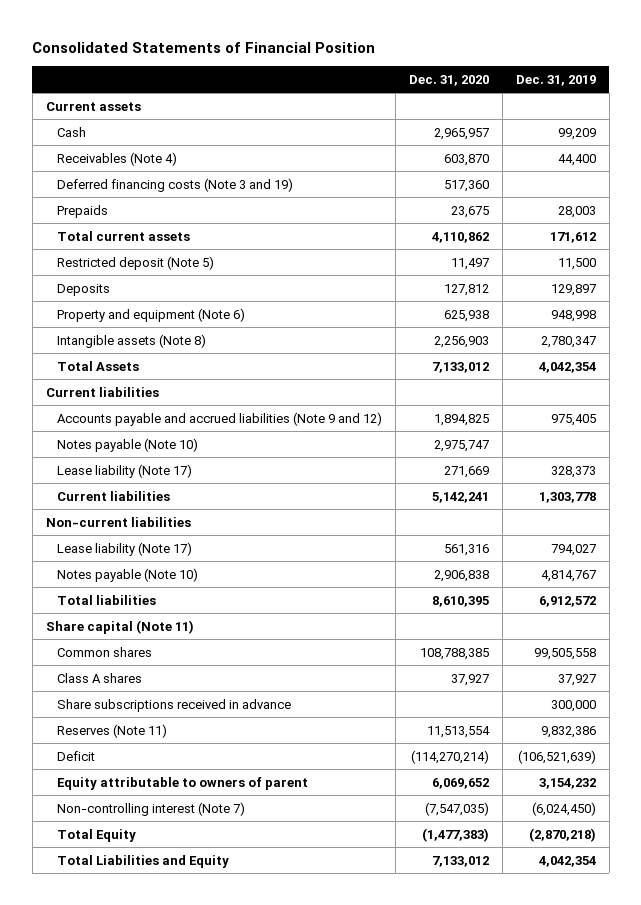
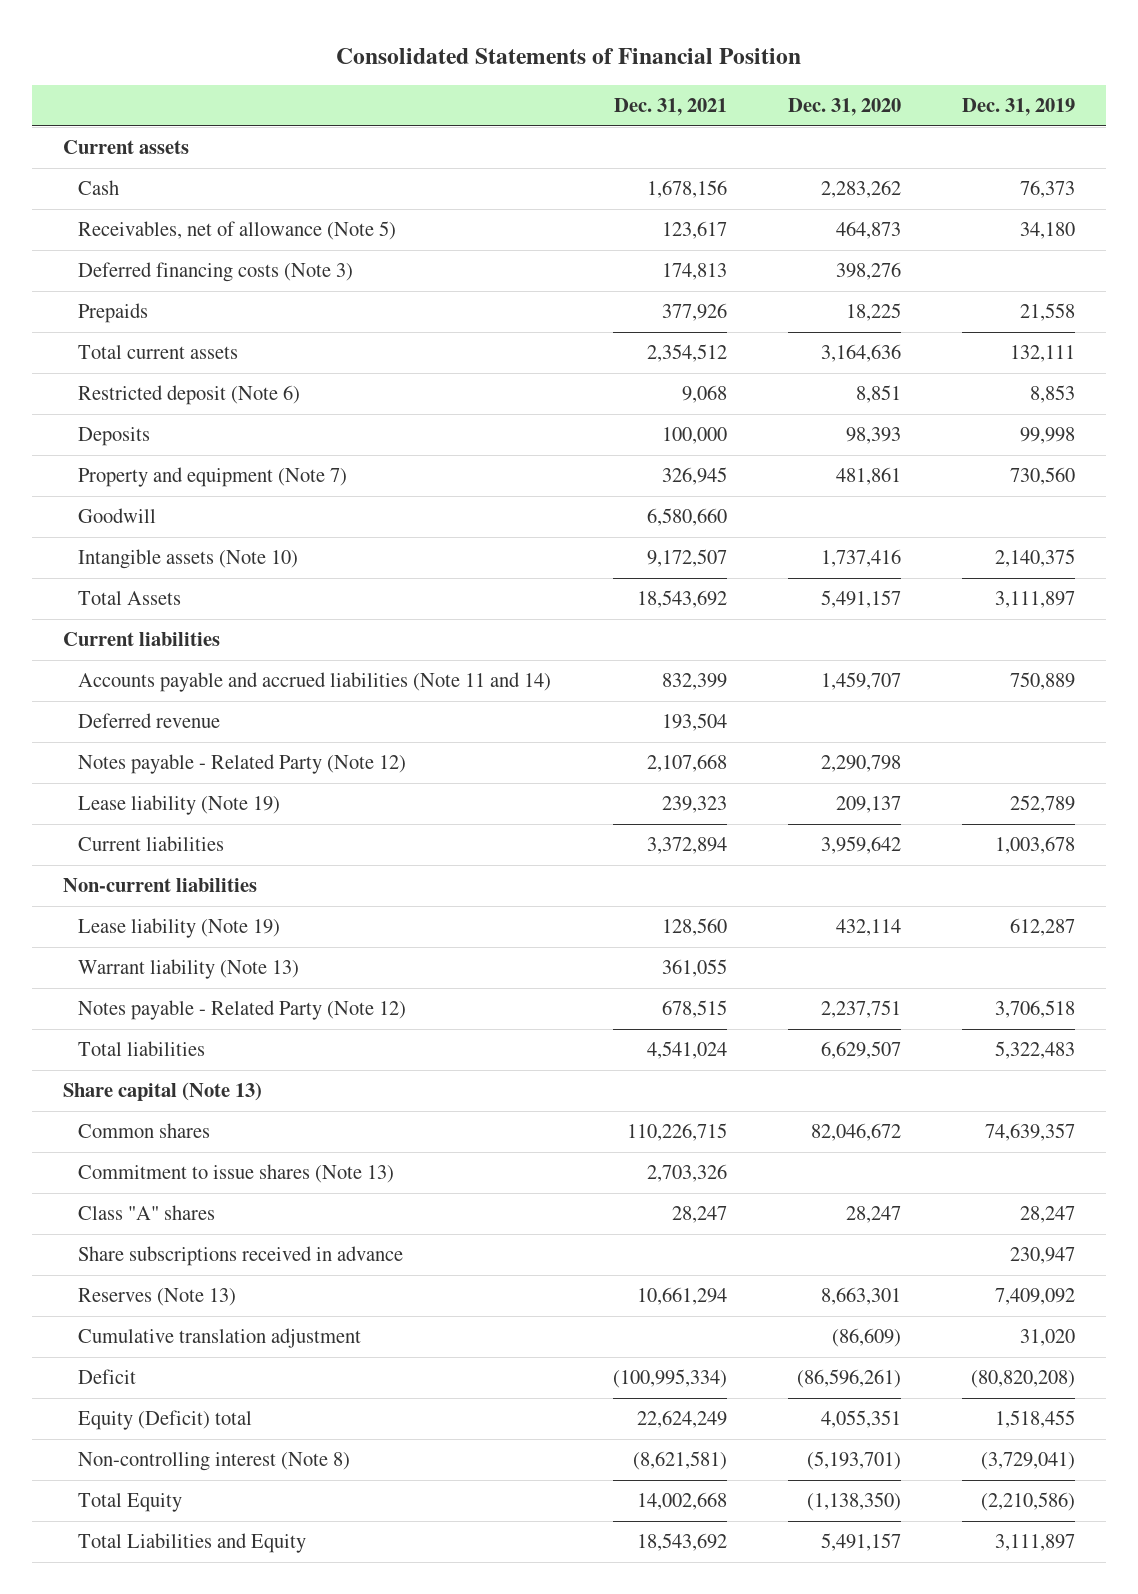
- | Dec. 31, 2020 | Dec. 31, 2019
+ | Dec. 31, 2021 | Dec. 31, 2020 | Dec. 31, 2019
- Cash | 2,965,957 | 99,209
- Receivables (Note 4) | 603,870 | 44,400
- Deferred financing costs (Note 3 and 19) | 517,360 |
- Prepaids | 23,675 | 28,003
- Total current assets | 4,110,862 | 171,612
- Restricted deposit (Note 5) | 11,497 | 11,500
- Deposits | 127,812 | 129,897
- Property and equipment (Note 6) | 625,938 | 948,998
- Intangible assets (Note 8) | 2,256,903 | 2,780,347
- Total Assets | 7,133,012 | 4,042,354
+ Cash | 1,678,156 | 2,283,262 | 76,373
+ Receivables, net of allowance (Note 5) | 123,617 | 464,873 | 34,180
+ Deferred financing costs (Note 3) | 174,813 | 398,276 |
+ Prepaids | 377,926 | 18,225 | 21,558
+ Total current assets | 2,354,512 | 3,164,636 | 132,111
+ Restricted deposit (Note 6) | 9,068 | 8,851 | 8,853
+ Deposits | 100,000 | 98,393 | 99,998
+ Property and equipment (Note 7) | 326,945 | 481,861 | 730,560
+ Goodwill | 6,580,660 | |
+ Intangible assets (Note 10) | 9,172,507 | 1,737,416 | 2,140,375
+ Total Assets | 18,543,692 | 5,491,157 | 3,111,897
- Accounts payable and accrued liabilities (Note 9 and 12) | 1,894,825 | 975,405
- Notes payable (Note 10) | 2,975,747 |
- Lease liability (Note 17) | 271,669 | 328,373
- Current liabilities | 5,142,241 | 1,303,778
+ Accounts payable and accrued liabilities (Note 11 and 14) | 832,399 | 1,459,707 | 750,889
+ Deferred revenue | 193,504 | |
+ Notes payable - Related Party (Note 12) | 2,107,668 | 2,290,798 |
+ Lease liability (Note 19) | 239,323 | 209,137 | 252,789
+ Current liabilities | 3,372,894 | 3,959,642 | 1,003,678
- Lease liability (Note 17) | 561,316 | 794,027
- Notes payable (Note 10) | 2,906,838 | 4,814,767
- Total liabilities | 8,610,395 | 6,912,572
- Share capital (Note 11)
- Common shares | 108,788,385 | 99,505,558
- Class A shares | 37,927 | 37,927
- Share subscriptions received in advance | | 300,000
- Reserves (Note 11) | 11,513,554 | 9,832,386
- Deficit | (114,270,214) | (106,521,639)
- Equity attributable to owners of parent | 6,069,652 | 3,154,232
- Non-controlling interest (Note 7) | (7,547,035) | (6,024,450)
- Total Equity | (1,477,383) | (2,870,218)
- Total Liabilities and Equity | 7,133,012 | 4,042,354
+ Lease liability (Note 19) | 128,560 | 432,114 | 612,287
+ Warrant liability (Note 13) | 361,055 | |
+ Notes payable - Related Party (Note 12) | 678,515 | 2,237,751 | 3,706,518
+ Total liabilities | 4,541,024 | 6,629,507 | 5,322,483
+ Share capital (Note 13)
+ Common shares | 110,226,715 | 82,046,672 | 74,639,357
+ Commitment to issue shares (Note 13) | 2,703,326 | |
+ Class "A" shares | 28,247 | 28,247 | 28,247
+ Share subscriptions received in advance | | | 230,947
+ Reserves (Note 13) | 10,661,294 | 8,663,301 | 7,409,092
+ Cumulative translation adjustment | | (86,609) | 31,020
+ Deficit | (100,995,334) | (86,596,261) | (80,820,208)
+ Equity (Deficit) total | 22,624,249 | 4,055,351 | 1,518,455
+ Non-controlling interest (Note 8) | (8,621,581) | (5,193,701) | (3,729,041)
+ Total Equity | 14,002,668 | (1,138,350) | (2,210,586)
+ Total Liabilities and Equity | 18,543,692 | 5,491,157 | 3,111,897

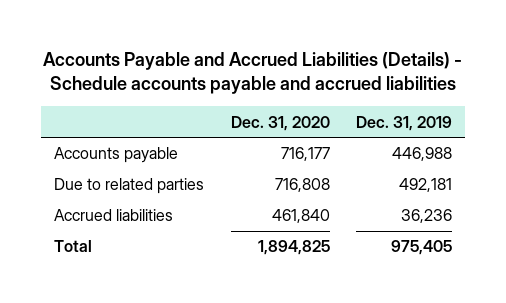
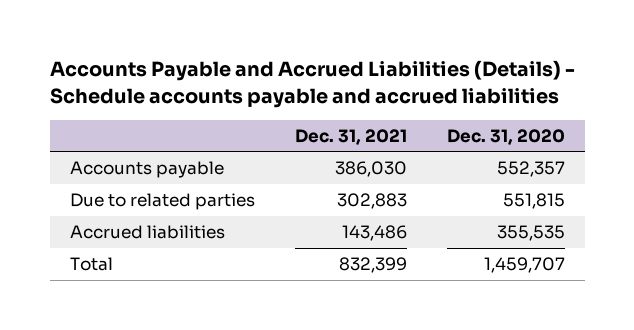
- | Dec. 31, 2020 | Dec. 31, 2019
+ | Dec. 31, 2021 | Dec. 31, 2020
- Accounts payable | 716,177 | 446,988
- Due to related parties | 716,808 | 492,181
- Accrued liabilities | 461,840 | 36,236
- Total | 1,894,825 | 975,405
+ Accounts payable | 386,030 | 552,357
+ Due to related parties | 302,883 | 551,815
+ Accrued liabilities | 143,486 | 355,535
+ Total | 832,399 | 1,459,707

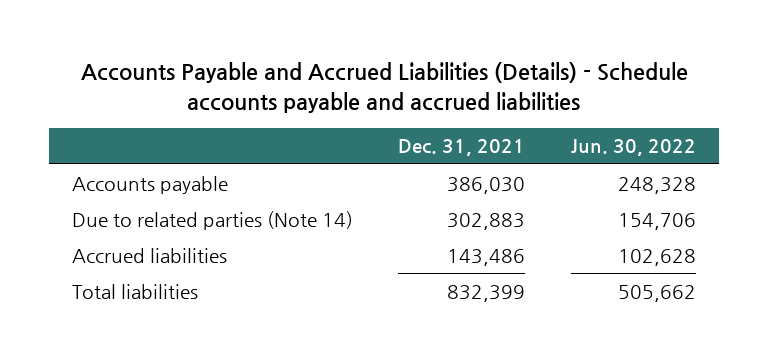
- | Dec. 31, 2021 | Dec. 31, 2020
+ | Dec. 31, 2021 | Jun. 30, 2022
- Due to related parties | 302,883 | 551,815
+ Due to related parties (Note 14) | 302,883 | 154,706
- Total | 832,399 | 1,459,707
+ Total liabilities | 832,399 | 505,662

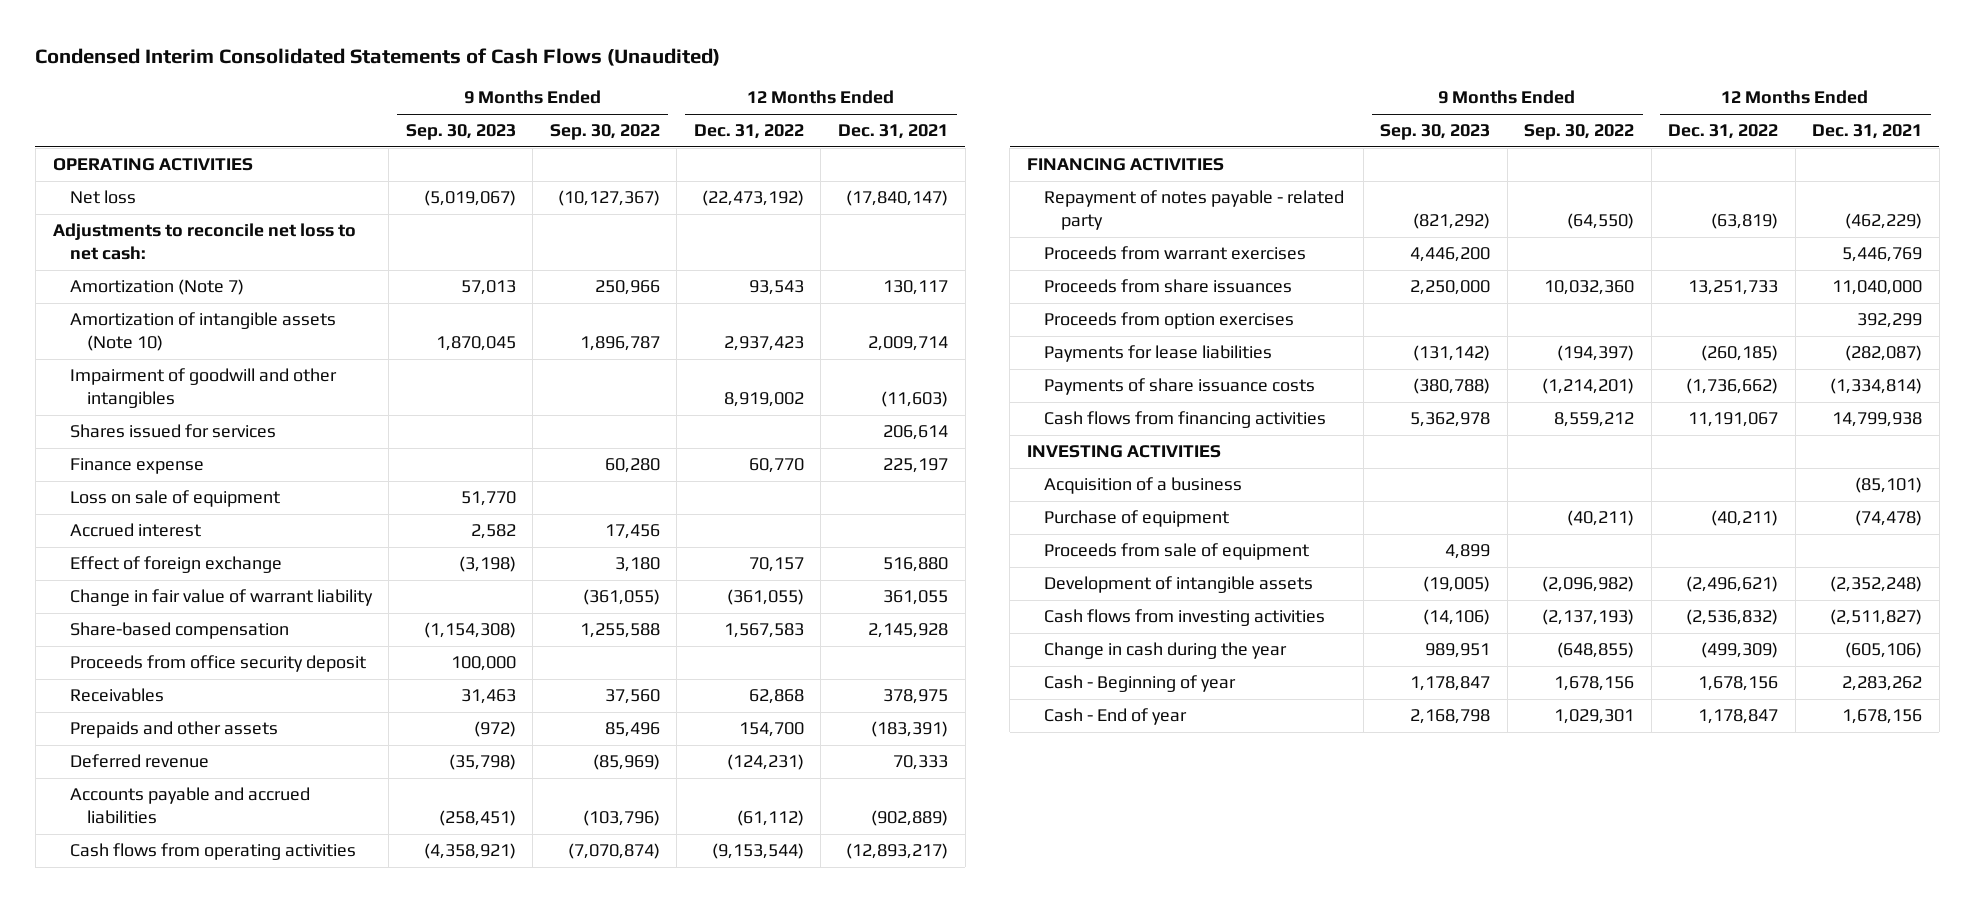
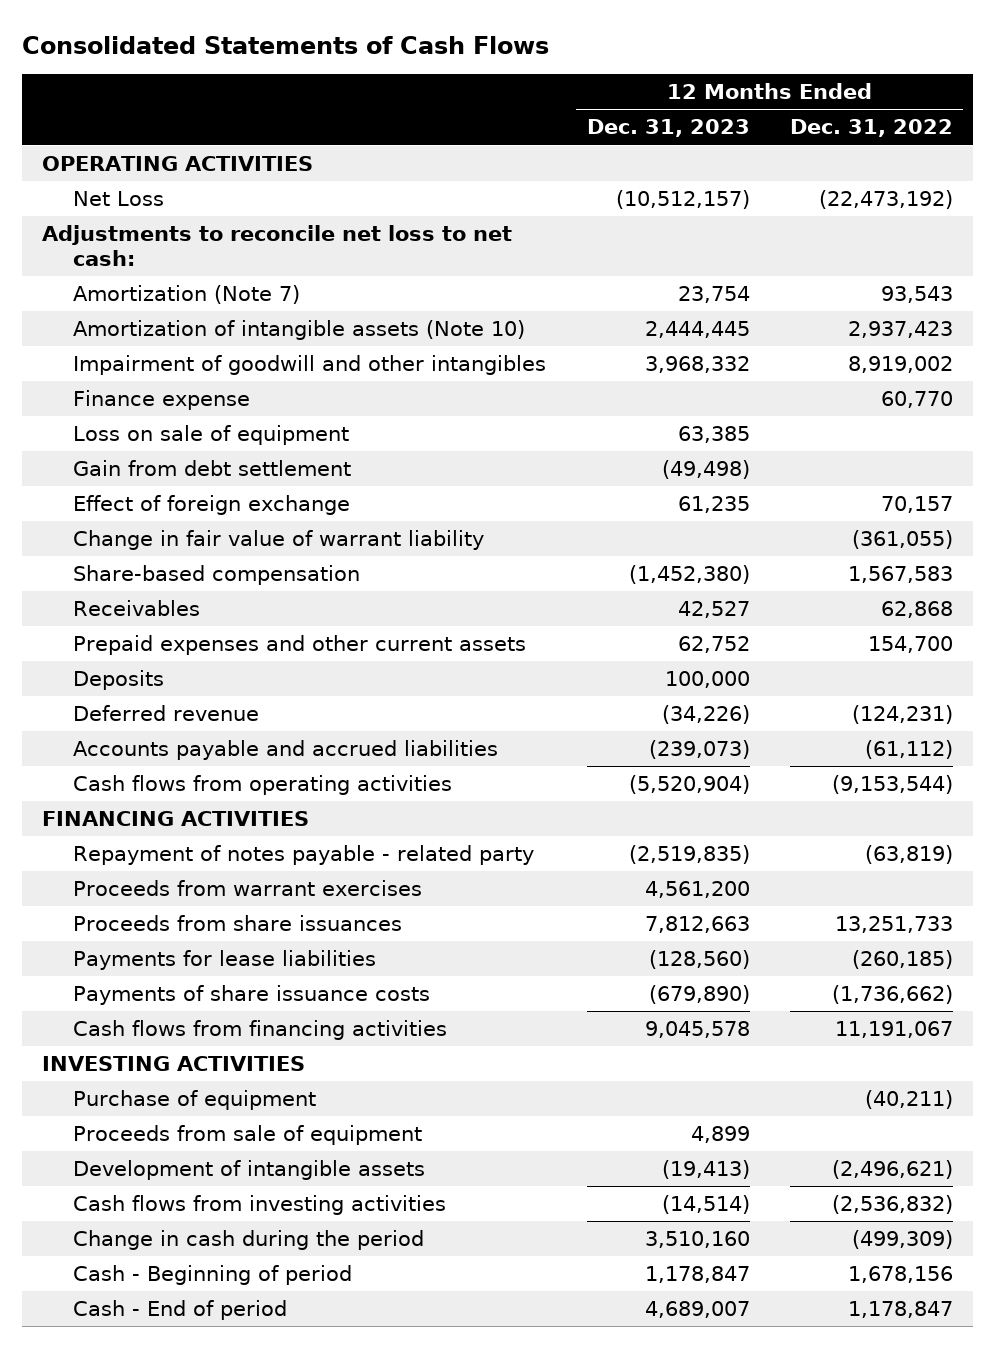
- Condensed Interim Consolidated Statements of Cash Flows (Unaudited)
+ Consolidated Statements of Cash Flows
- | 9 Months Ended Sep. 30, 2023 | 9 Months Ended Sep. 30, 2022 | 12 Months Ended Dec. 31, 2022 | 12 Months Ended Dec. 31, 2021
+ | 12 Months Ended Dec. 31, 2023 | 12 Months Ended Dec. 31, 2022
- Net loss | (5,019,067) | (10,127,367) | (22,473,192) | (17,840,147)
+ Net Loss | (10,512,157) | (22,473,192)
- Shares issued for services | | | | 206,614
- Accrued interest | 2,582 | 17,456 | |
+ Gain from debt settlement | (49,498) |
- Proceeds from office security deposit | 100,000 | | |
- Prepaids and other assets | (972) | 85,496 | 154,700 | (183,391)
+ Prepaid expenses and other current assets | 62,752 | 154,700
+ Deposits | 100,000 |
- Proceeds from option exercises | | | | 392,299
- Acquisition of a business | | | | (85,101)
- Change in cash during the year | 989,951 | (648,855) | (499,309) | (605,106)
- Cash - Beginning of year | 1,178,847 | 1,678,156 | 1,678,156 | 2,283,262
- Cash - End of year | 2,168,798 | 1,029,301 | 1,178,847 | 1,678,156
+ Change in cash during the period | 3,510,160 | (499,309)
+ Cash - Beginning of period | 1,178,847 | 1,678,156
+ Cash - End of period | 4,689,007 | 1,178,847

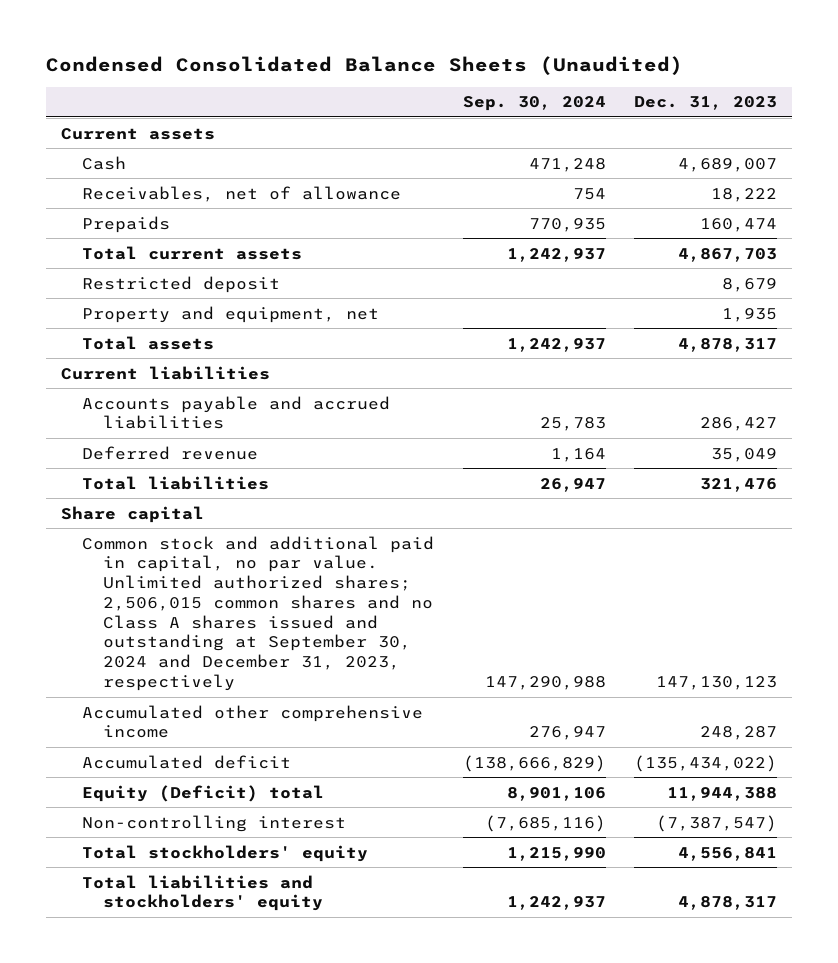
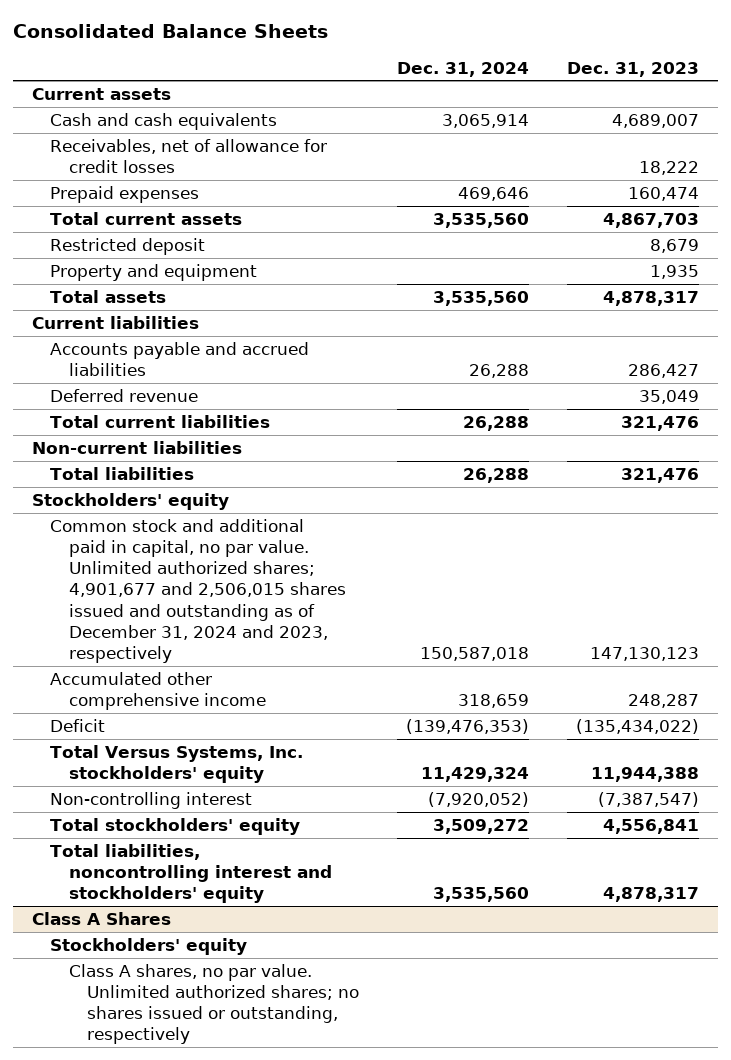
- Condensed Consolidated Balance Sheets (Unaudited)
+ Consolidated Balance Sheets
- | Sep. 30, 2024 | Dec. 31, 2023
+ | Dec. 31, 2024 | Dec. 31, 2023
- Cash | 471,248 | 4,689,007
- Receivables, net of allowance | 754 | 18,222
- Prepaids | 770,935 | 160,474
+ Cash and cash equivalents | 3,065,914 | 4,689,007
+ Receivables, net of allowance for credit losses | | 18,222
+ Prepaid expenses | 469,646 | 160,474
- Property and equipment, net | | 1,935
+ Property and equipment | | 1,935
+ Total current liabilities | 26,288 | 321,476
+ Non-current liabilities
- Share capital
- Common stock and additional paid in capital, no par value. Unlimited authorized shares; 2,506,015 common shares and no Class A shares issued and outstanding at September 30, 2024 and December 31, 2023, respectively | 147,290,988 | 147,130,123
+ Stockholders' equity
+ Common stock and additional paid in capital, no par value. Unlimited authorized shares; 4,901,677 and 2,506,015 shares issued and outstanding as of December 31, 2024 and 2023, respectively | 150,587,018 | 147,130,123
- Accumulated deficit | (138,666,829) | (135,434,022)
- Equity (Deficit) total | 8,901,106 | 11,944,388
+ Deficit | (139,476,353) | (135,434,022)
+ Total Versus Systems, Inc. stockholders' equity | 11,429,324 | 11,944,388
- Total liabilities and stockholders' equity | 1,242,937 | 4,878,317
+ Total liabilities, noncontrolling interest and stockholders' equity | 3,535,560 | 4,878,317
+ Class A Shares
+ Stockholders' equity
+ Class A shares, no par value. Unlimited authorized shares; no shares issued or outstanding, respectively

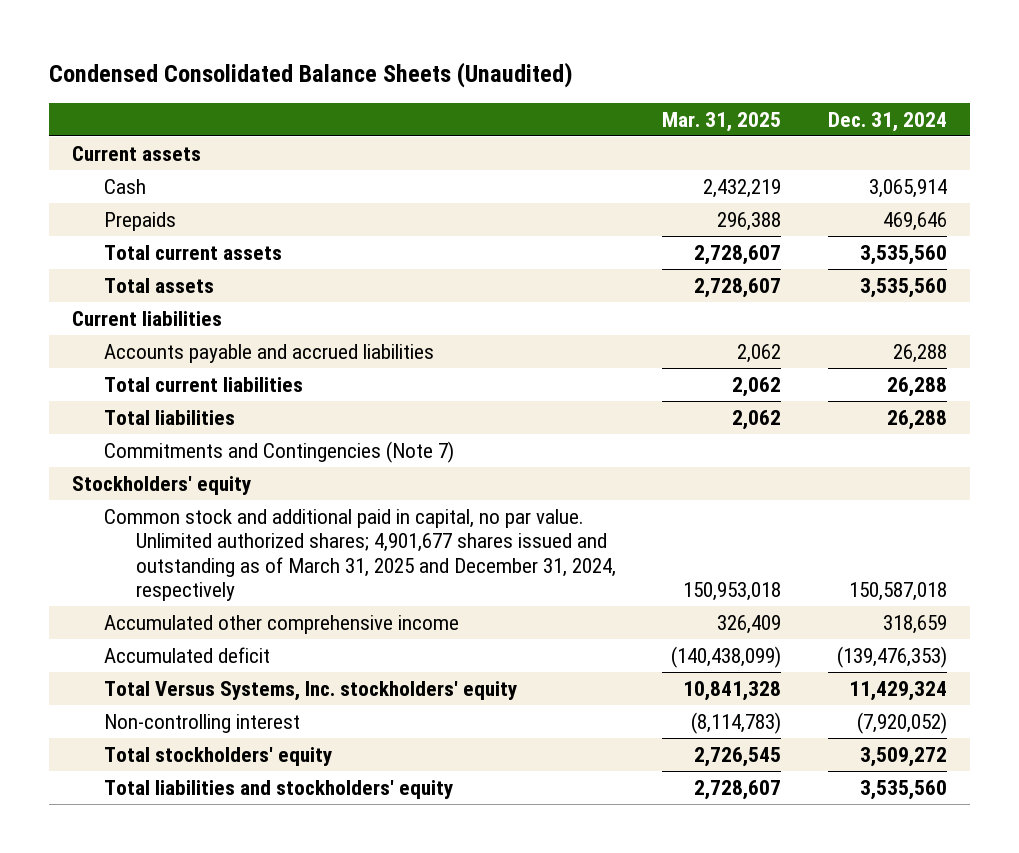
- Consolidated Balance Sheets
+ Condensed Consolidated Balance Sheets (Unaudited)
- | Dec. 31, 2024 | Dec. 31, 2023
+ | Mar. 31, 2025 | Dec. 31, 2024
- Cash and cash equivalents | 3,065,914 | 4,689,007
- Receivables, net of allowance for credit losses | | 18,222
- Prepaid expenses | 469,646 | 160,474
+ Cash | 2,432,219 | 3,065,914
+ Prepaids | 296,388 | 469,646
- Restricted deposit | | 8,679
- Property and equipment | | 1,935
- Deferred revenue | | 35,049
- Non-current liabilities
+ Commitments and Contingencies (Note 7)
- Common stock and additional paid in capital, no par value. Unlimited authorized shares; 4,901,677 and 2,506,015 shares issued and outstanding as of December 31, 2024 and 2023, respectively | 150,587,018 | 147,130,123
+ Common stock and additional paid in capital, no par value. Unlimited authorized shares; 4,901,677 shares issued and outstanding as of March 31, 2025 and December 31, 2024, respectively | 150,953,018 | 150,587,018
- Deficit | (139,476,353) | (135,434,022)
+ Accumulated deficit | (140,438,099) | (139,476,353)
- Total liabilities, noncontrolling interest and stockholders' equity | 3,535,560 | 4,878,317
- Class A Shares
- Stockholders' equity
- Class A shares, no par value. Unlimited authorized shares; no shares issued or outstanding, respectively
+ Total liabilities and stockholders' equity | 2,728,607 | 3,535,560

